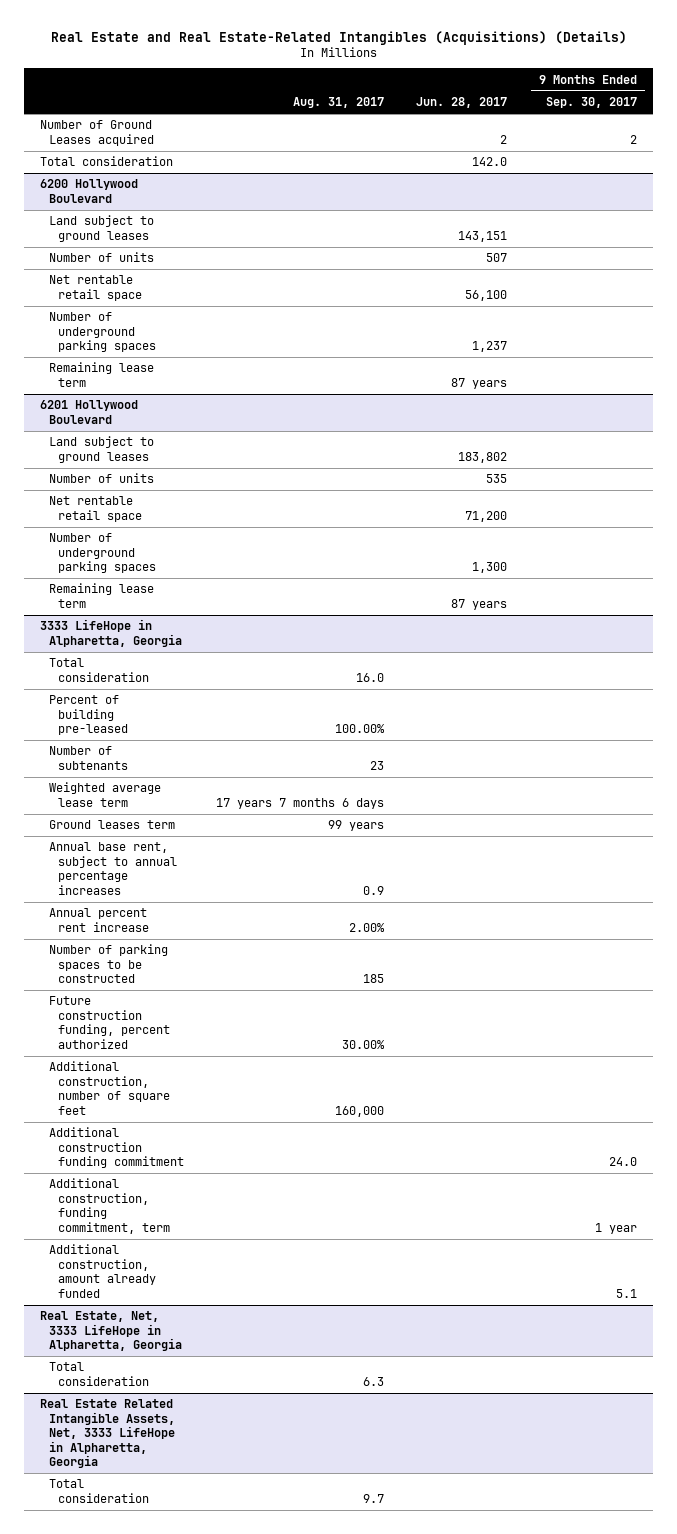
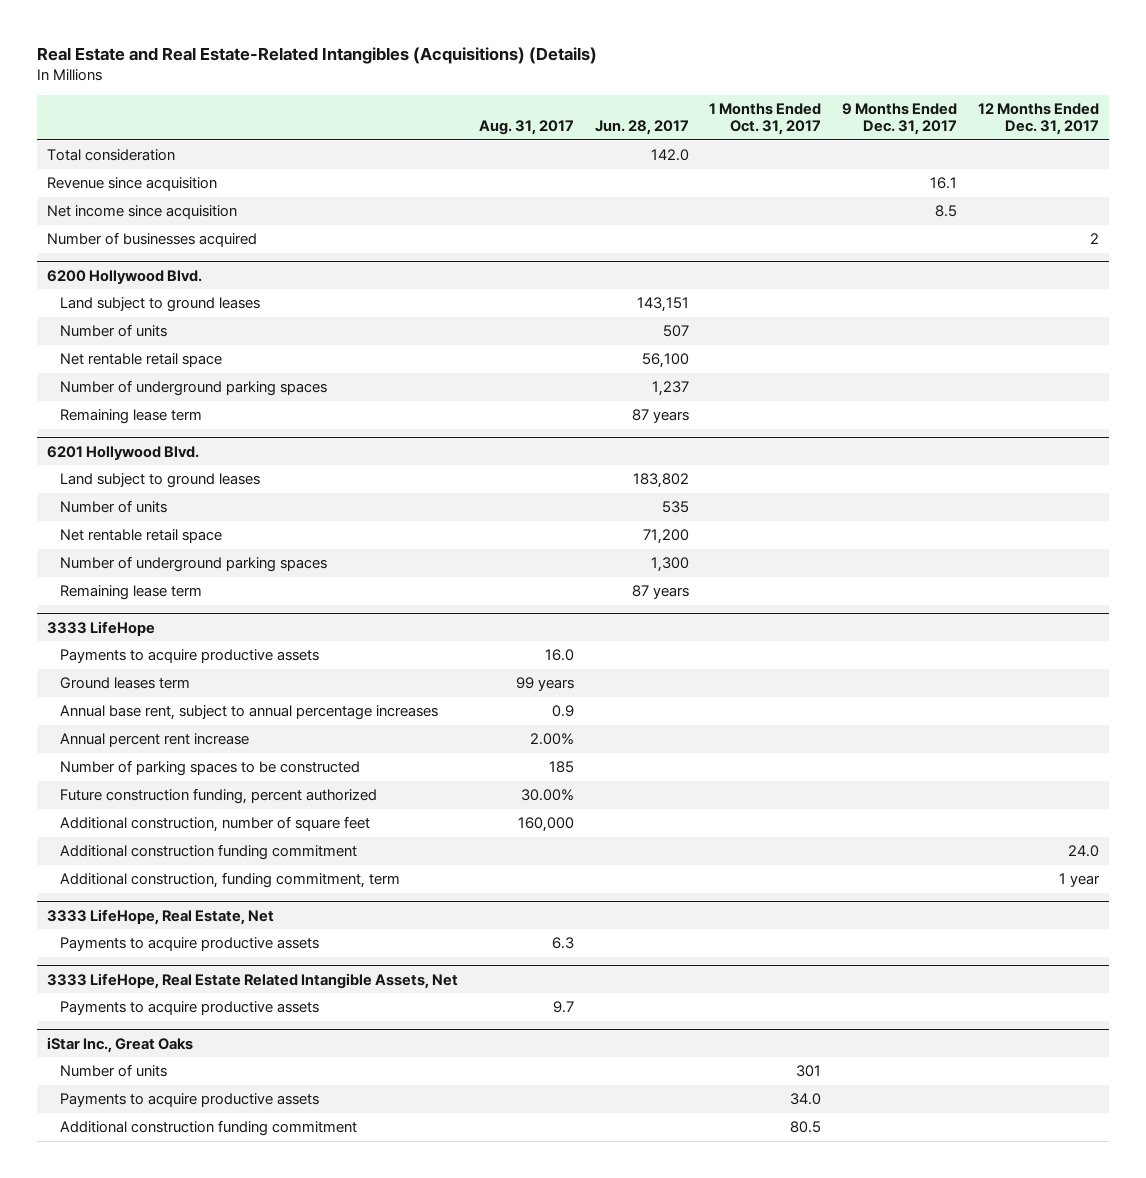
- | Aug. 31, 2017 | Jun. 28, 2017 | 9 Months Ended Sep. 30, 2017
+ | Aug. 31, 2017 | Jun. 28, 2017 | 1 Months Ended Oct. 31, 2017 | 9 Months Ended Dec. 31, 2017 | 12 Months Ended Dec. 31, 2017
- Number of Ground Leases acquired | | 2 | 2
- 6200 Hollywood Boulevard
+ Revenue since acquisition | | | | 16.1 |
+ Net income since acquisition | | | | 8.5 |
+ Number of businesses acquired | | | | | 2
+ 6200 Hollywood Blvd.
- 6201 Hollywood Boulevard
+ 6201 Hollywood Blvd.
- 3333 LifeHope in Alpharetta, Georgia
- Total consideration | 16.0 | |
- Percent of building pre-leased | 100.00% | |
- Number of subtenants | 23 | |
- Weighted average lease term | 17 years 7 months 6 days | |
+ 3333 LifeHope
+ Payments to acquire productive assets | 16.0 | | | |
- Additional construction, amount already funded | | | 5.1
- Real Estate, Net, 3333 LifeHope in Alpharetta, Georgia
- Total consideration | 6.3 | |
- Real Estate Related Intangible Assets, Net, 3333 LifeHope in Alpharetta, Georgia
- Total consideration | 9.7 | |
+ 3333 LifeHope, Real Estate, Net
+ Payments to acquire productive assets | 6.3 | | | |
+ 3333 LifeHope, Real Estate Related Intangible Assets, Net
+ Payments to acquire productive assets | 9.7 | | | |
+ iStar Inc., Great Oaks
+ Number of units | | | 301 | |
+ Payments to acquire productive assets | | | 34.0 | |
+ Additional construction funding commitment | | | 80.5 | |

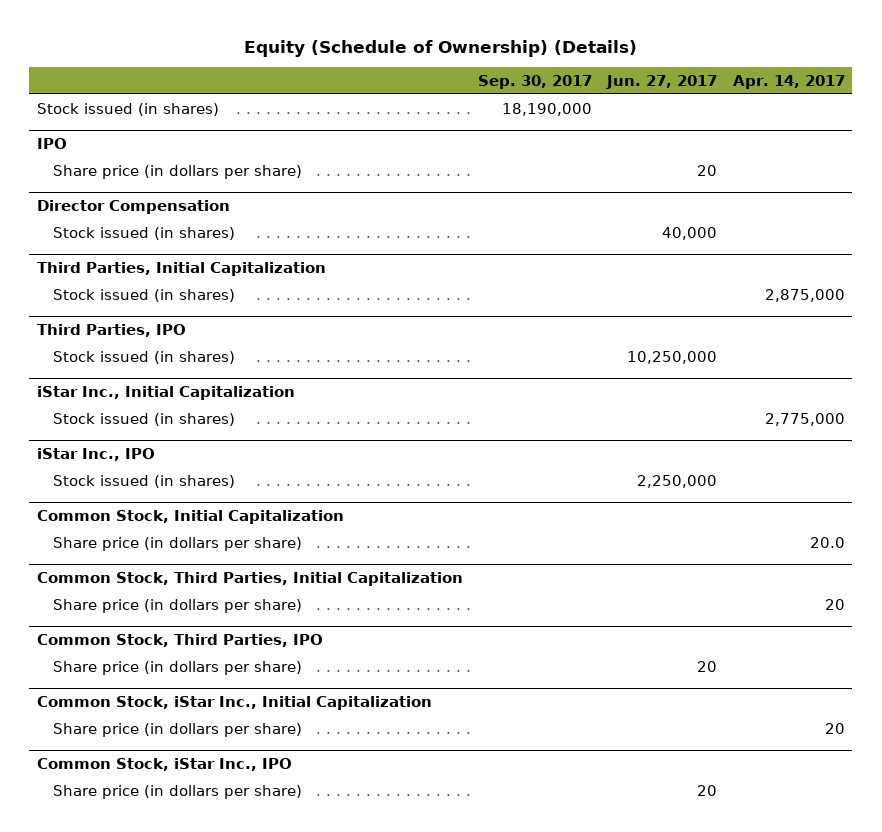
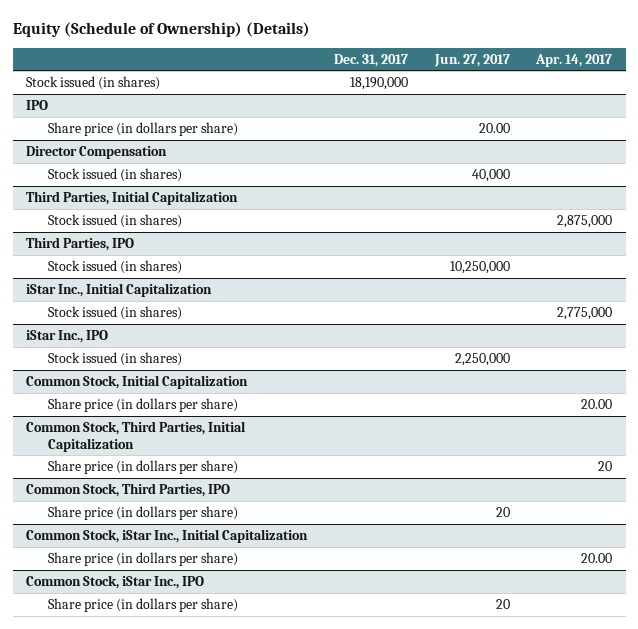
- | Sep. 30, 2017 | Jun. 27, 2017 | Apr. 14, 2017
+ | Dec. 31, 2017 | Jun. 27, 2017 | Apr. 14, 2017
@ IPO
- Share price (in dollars per share) | | 20 |
+ Share price (in dollars per share) | | 20.00 |
@ Common Stock, Initial Capitalization
- Share price (in dollars per share) | | | 20.0
+ Share price (in dollars per share) | | | 20.00
@ Common Stock, iStar Inc., Initial Capitalization
- Share price (in dollars per share) | | | 20
+ Share price (in dollars per share) | | | 20.00

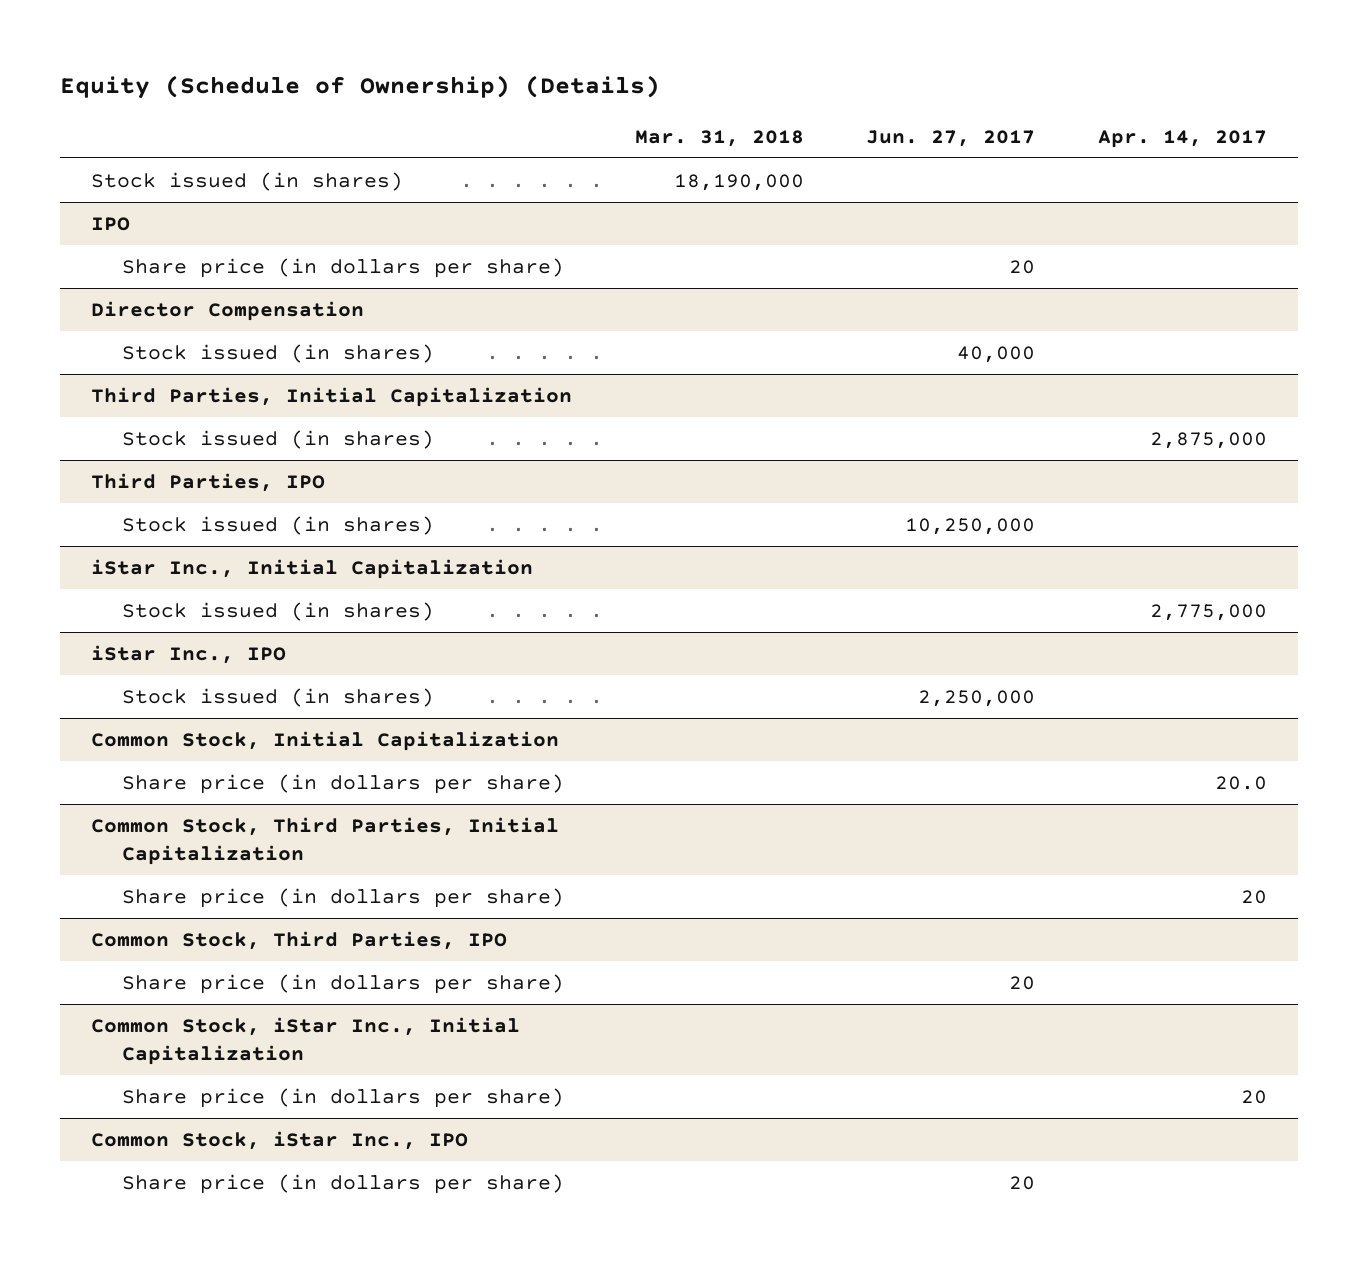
- | Dec. 31, 2017 | Jun. 27, 2017 | Apr. 14, 2017
+ | Mar. 31, 2018 | Jun. 27, 2017 | Apr. 14, 2017
@ IPO
- Share price (in dollars per share) | | 20.00 |
+ Share price (in dollars per share) | | 20 |
@ Common Stock, Initial Capitalization
- Share price (in dollars per share) | | | 20.00
+ Share price (in dollars per share) | | | 20.0
@ Common Stock, iStar Inc., Initial Capitalization
- Share price (in dollars per share) | | | 20.00
+ Share price (in dollars per share) | | | 20

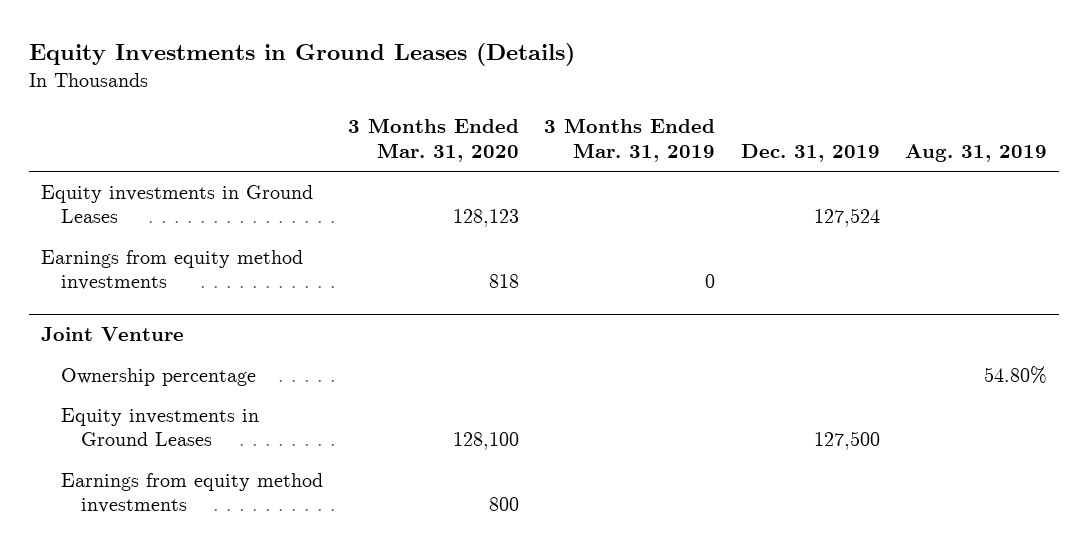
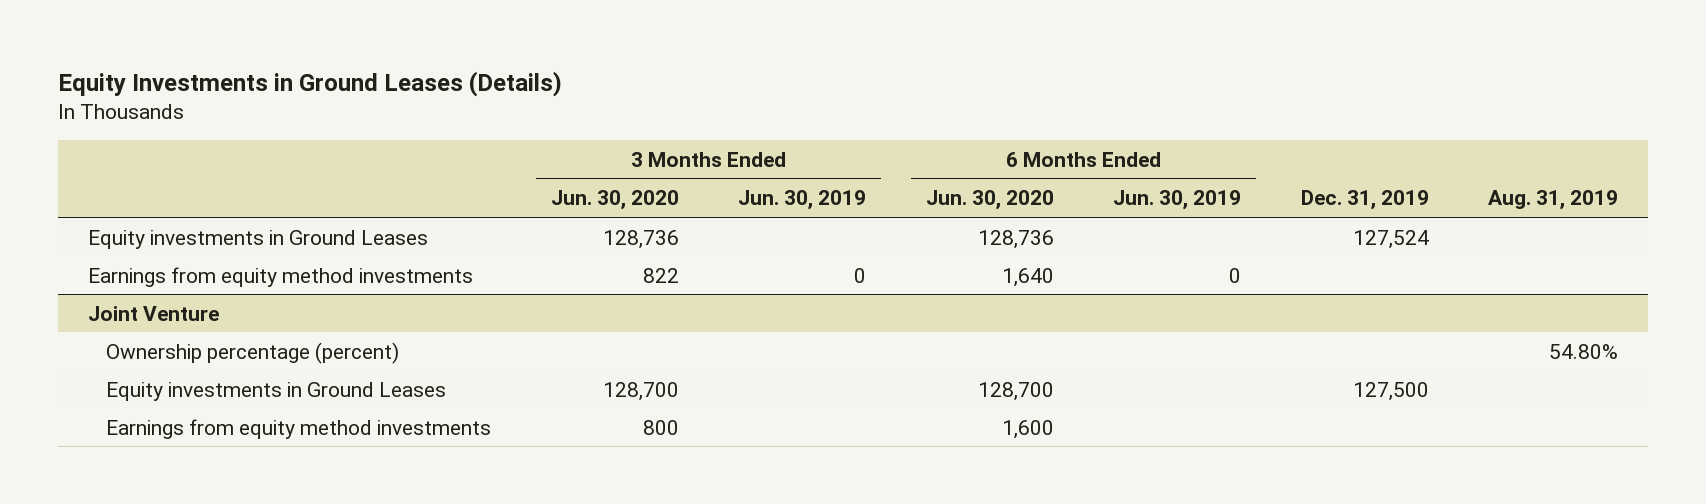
- | 3 Months Ended Mar. 31, 2020 | 3 Months Ended Mar. 31, 2019 | Dec. 31, 2019 | Aug. 31, 2019
+ | 3 Months Ended Jun. 30, 2020 | 3 Months Ended Jun. 30, 2019 | 6 Months Ended Jun. 30, 2020 | 6 Months Ended Jun. 30, 2019 | Dec. 31, 2019 | Aug. 31, 2019
@ Joint Venture
- Ownership percentage | | | | 54.80%
+ Ownership percentage (percent) | | | | | | 54.80%

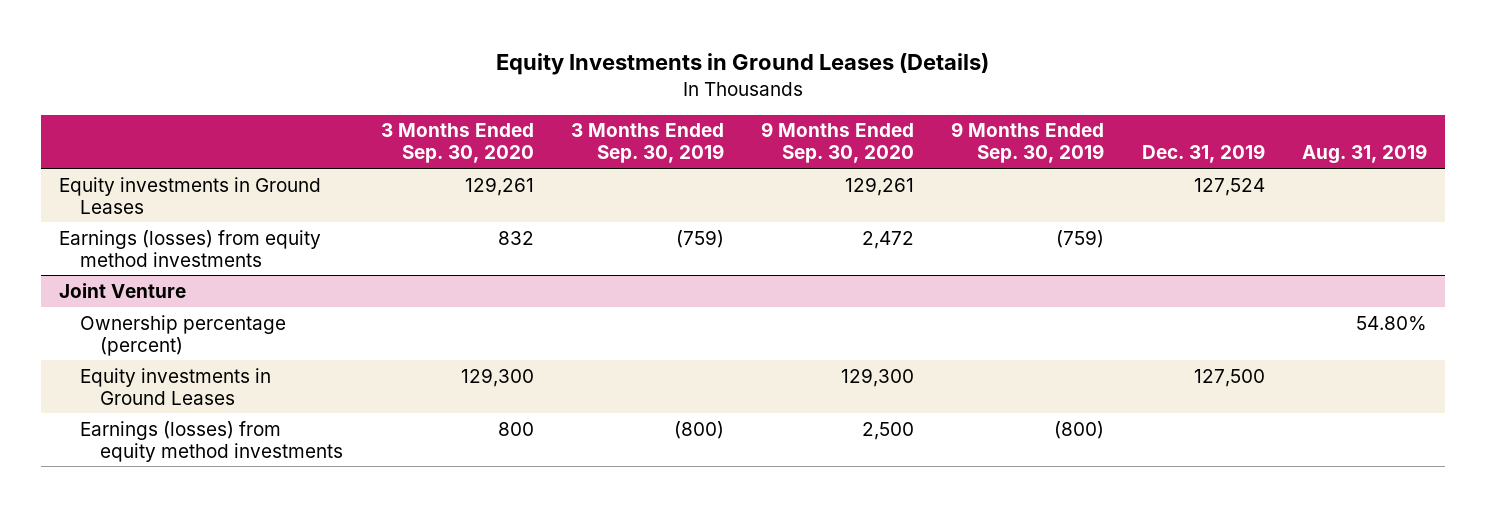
- | 3 Months Ended Jun. 30, 2020 | 3 Months Ended Jun. 30, 2019 | 6 Months Ended Jun. 30, 2020 | 6 Months Ended Jun. 30, 2019 | Dec. 31, 2019 | Aug. 31, 2019
+ | 3 Months Ended Sep. 30, 2020 | 3 Months Ended Sep. 30, 2019 | 9 Months Ended Sep. 30, 2020 | 9 Months Ended Sep. 30, 2019 | Dec. 31, 2019 | Aug. 31, 2019
- Earnings from equity method investments | 822 | 0 | 1,640 | 0 | |
+ Earnings (losses) from equity method investments | 832 | (759) | 2,472 | (759) | |
@ Joint Venture
- Earnings from equity method investments | 800 | | 1,600 | | |
+ Earnings (losses) from equity method investments | 800 | (800) | 2,500 | (800) | |

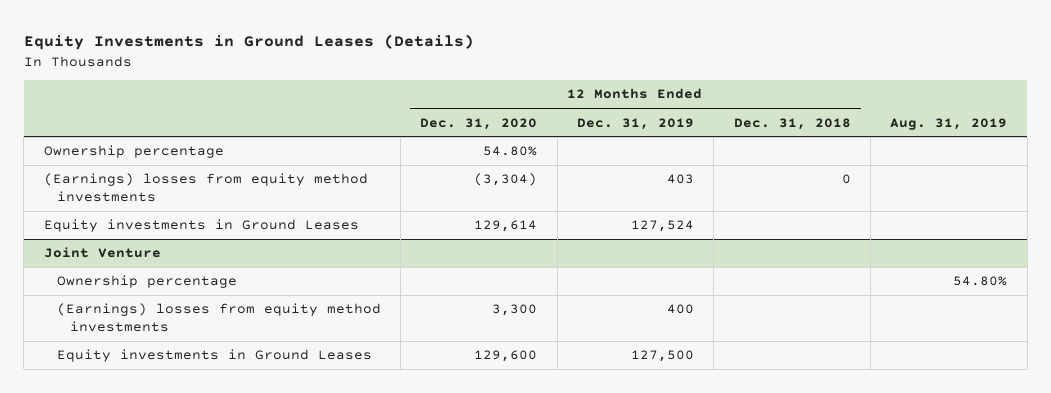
- | 3 Months Ended Sep. 30, 2020 | 3 Months Ended Sep. 30, 2019 | 9 Months Ended Sep. 30, 2020 | 9 Months Ended Sep. 30, 2019 | Dec. 31, 2019 | Aug. 31, 2019
+ | 12 Months Ended Dec. 31, 2020 | 12 Months Ended Dec. 31, 2019 | 12 Months Ended Dec. 31, 2018 | Aug. 31, 2019
+ Ownership percentage | 54.80% | | |
+ (Earnings) losses from equity method investments | (3,304) | 403 | 0 |
- Earnings (losses) from equity method investments | 832 | (759) | 2,472 | (759) | |
@ Joint Venture
- Ownership percentage (percent) | | | | | | 54.80%
+ Ownership percentage | | | | 54.80%
+ (Earnings) losses from equity method investments | 3,300 | 400 | |
- Earnings (losses) from equity method investments | 800 | (800) | 2,500 | (800) | |

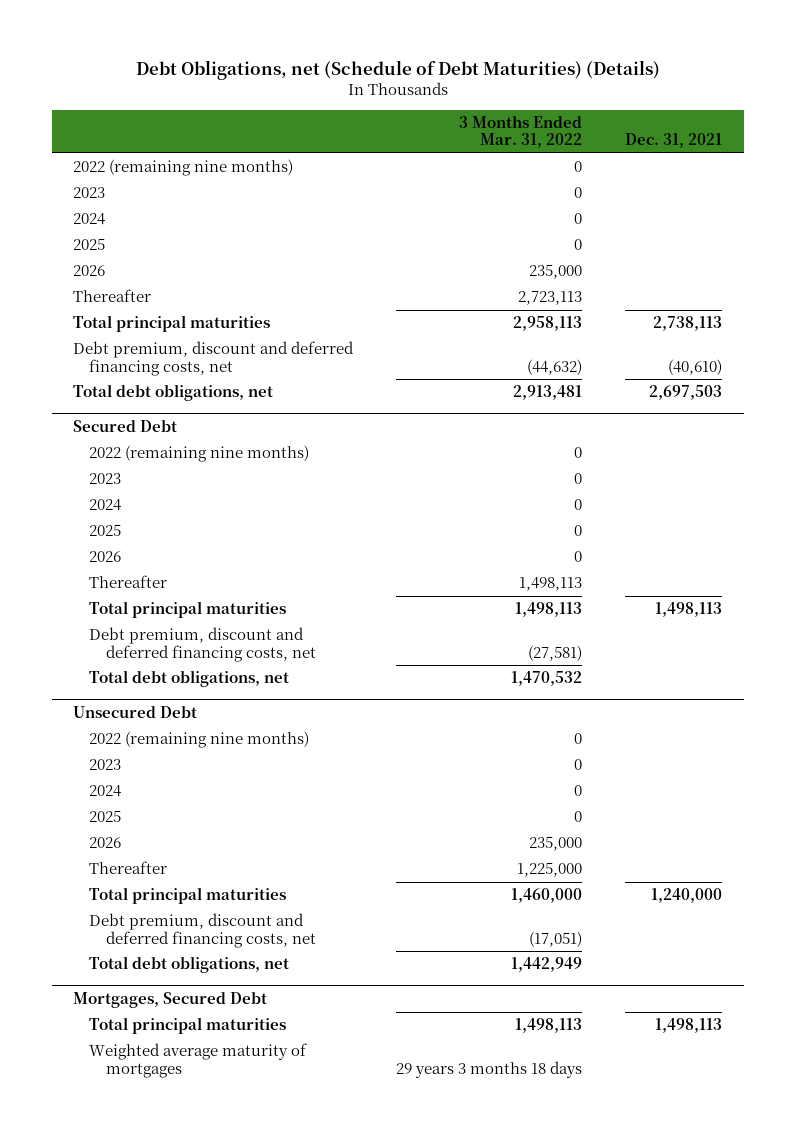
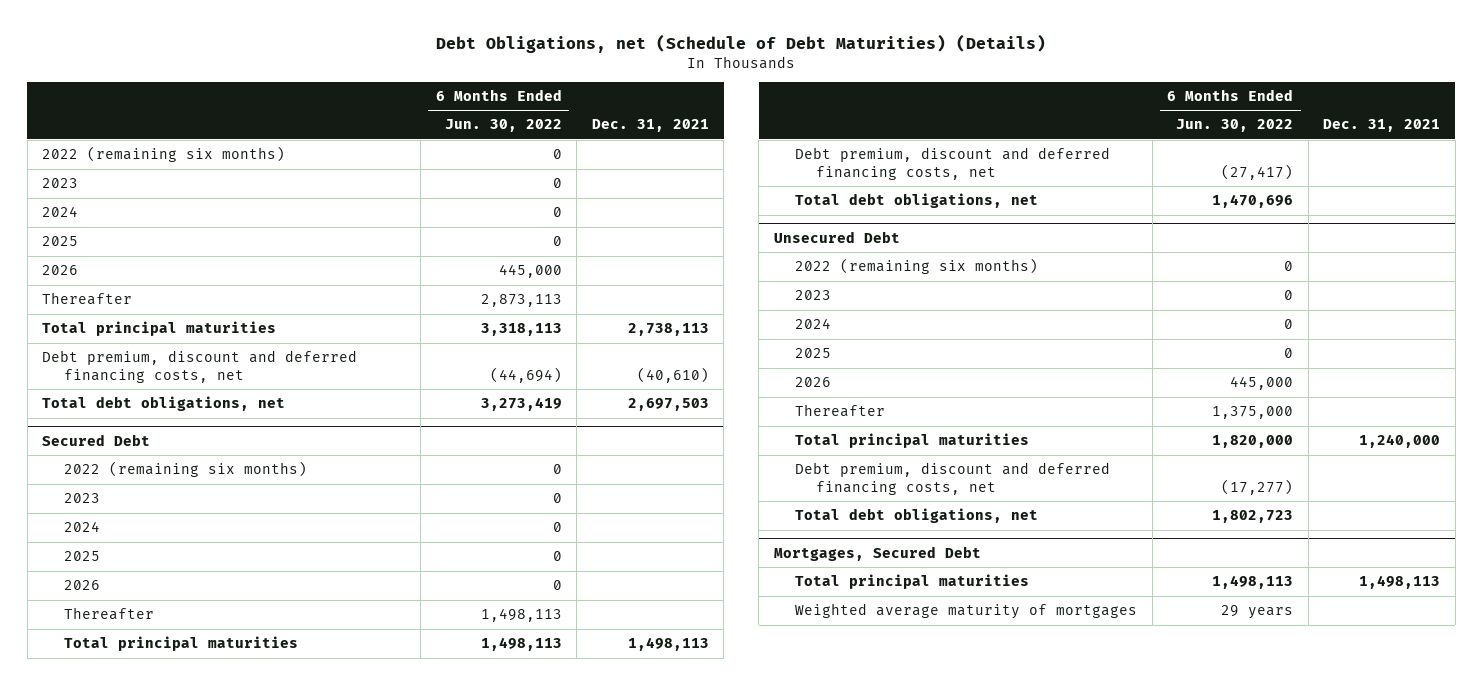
- | 3 Months Ended Mar. 31, 2022 | Dec. 31, 2021
+ | 6 Months Ended Jun. 30, 2022 | Dec. 31, 2021
- 2022 (remaining nine months) | 0 |
+ 2022 (remaining six months) | 0 |
@ Secured Debt
- 2022 (remaining nine months) | 0 |
+ 2022 (remaining six months) | 0 |
@ Unsecured Debt
- 2022 (remaining nine months) | 0 |
+ 2022 (remaining six months) | 0 |

